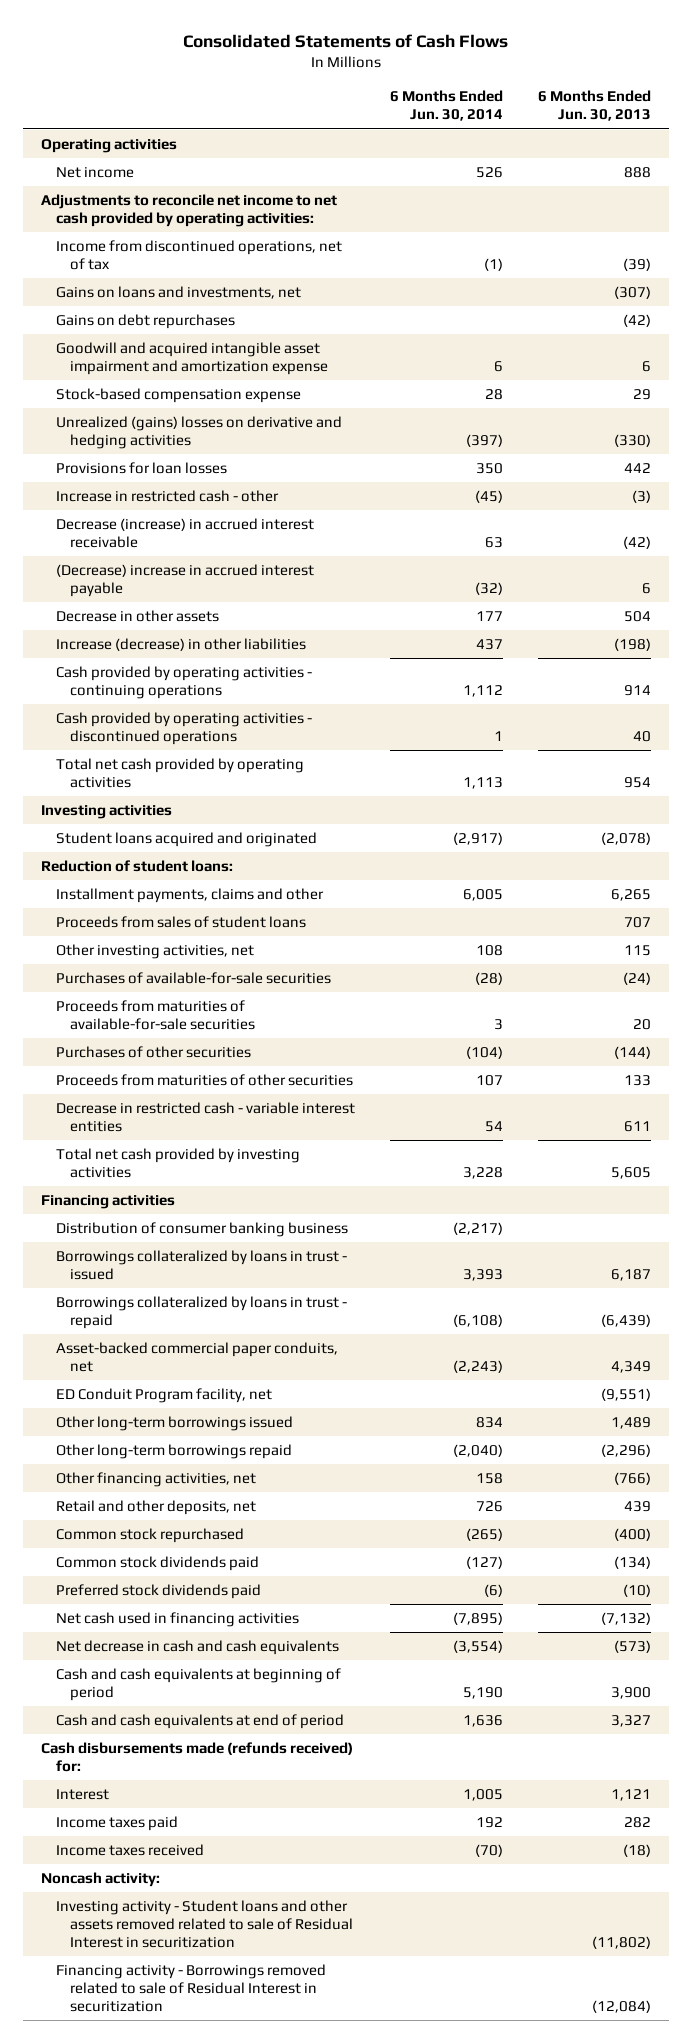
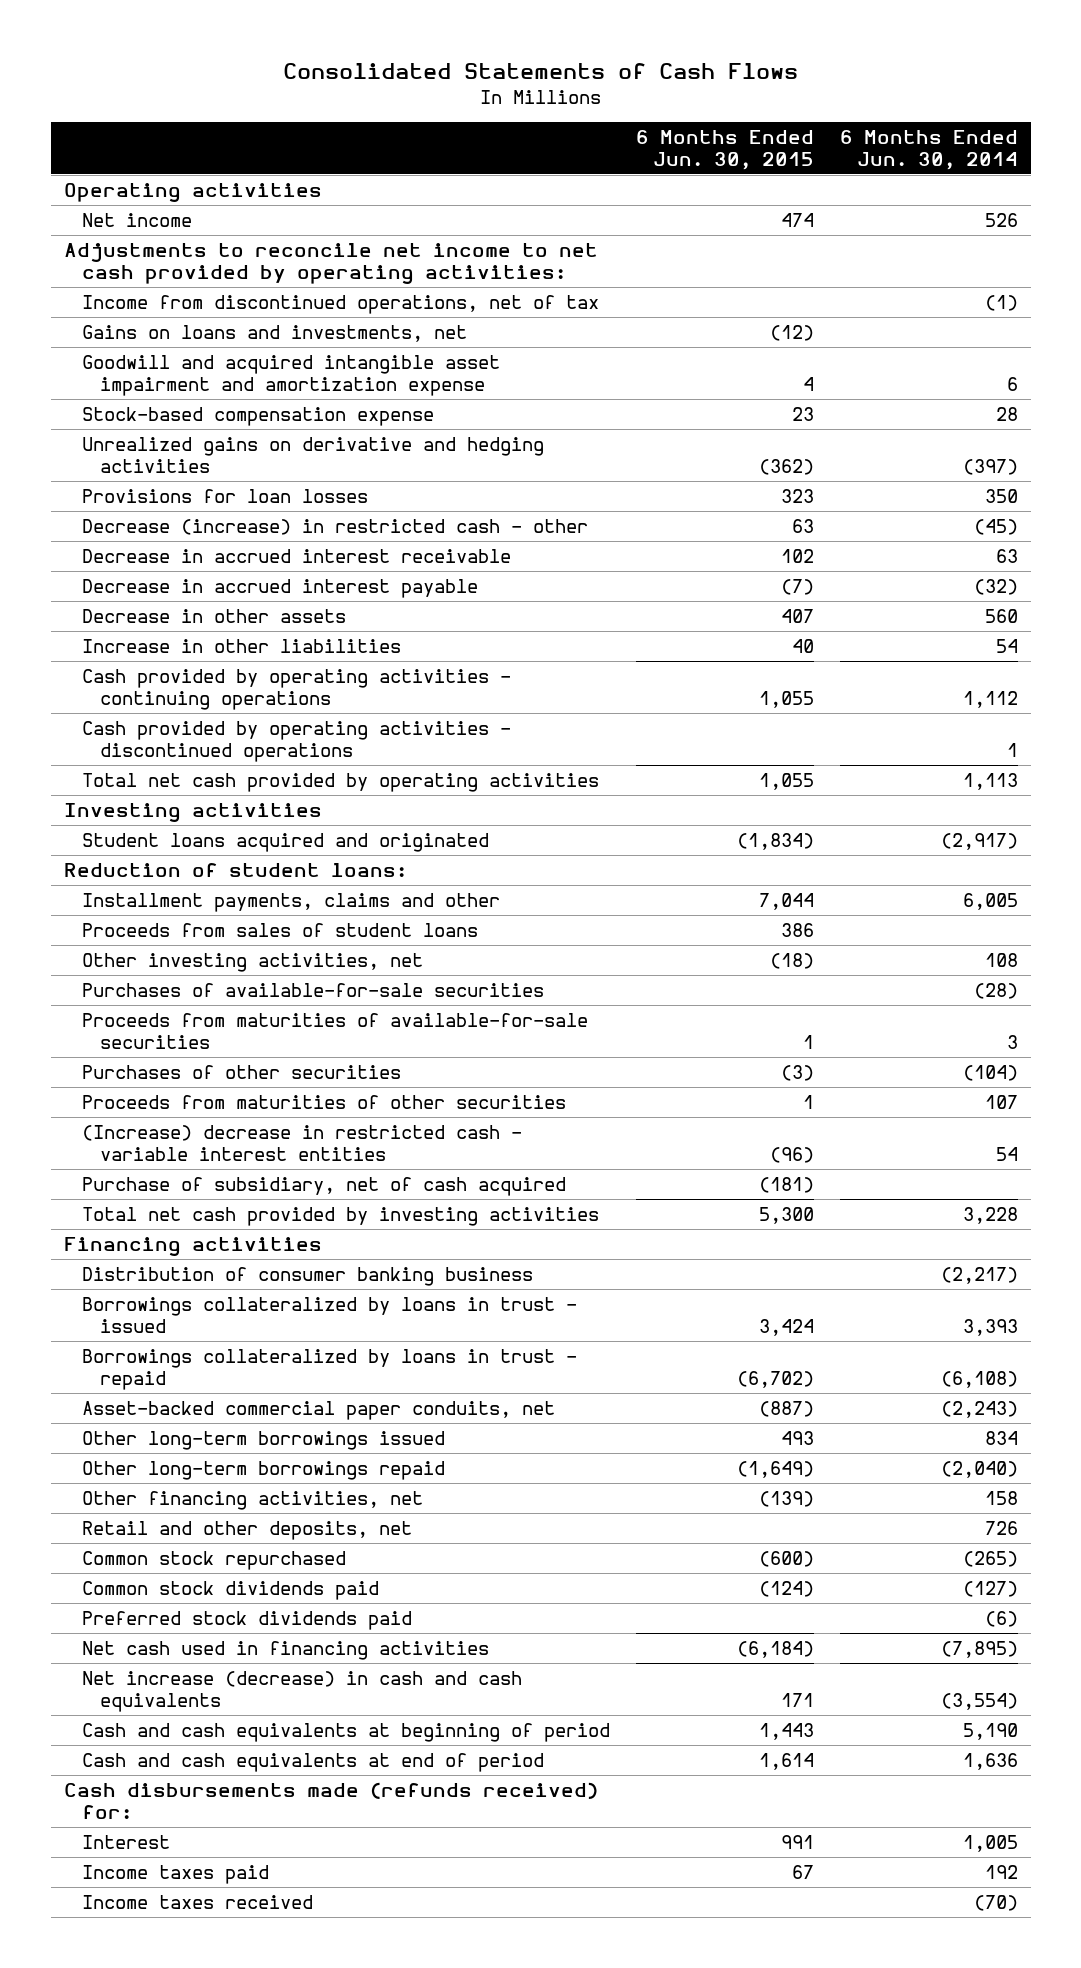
- | 6 Months Ended Jun. 30, 2014 | 6 Months Ended Jun. 30, 2013
+ | 6 Months Ended Jun. 30, 2015 | 6 Months Ended Jun. 30, 2014
- Gains on debt repurchases | | (42)
- Unrealized (gains) losses on derivative and hedging activities | (397) | (330)
+ Unrealized gains on derivative and hedging activities | (362) | (397)
- Increase in restricted cash - other | (45) | (3)
- Decrease (increase) in accrued interest receivable | 63 | (42)
- (Decrease) increase in accrued interest payable | (32) | 6
- Decrease in other assets | 177 | 504
- Increase (decrease) in other liabilities | 437 | (198)
+ Decrease (increase) in restricted cash - other | 63 | (45)
+ Decrease in accrued interest receivable | 102 | 63
+ Decrease in accrued interest payable | (7) | (32)
+ Decrease in other assets | 407 | 560
+ Increase in other liabilities | 40 | 54
- Decrease in restricted cash - variable interest entities | 54 | 611
+ (Increase) decrease in restricted cash - variable interest entities | (96) | 54
+ Purchase of subsidiary, net of cash acquired | (181) |
- ED Conduit Program facility, net | | (9,551)
- Net decrease in cash and cash equivalents | (3,554) | (573)
+ Net increase (decrease) in cash and cash equivalents | 171 | (3,554)
- Noncash activity:
- Investing activity - Student loans and other assets removed related to sale of Residual Interest in securitization | | (11,802)
- Financing activity - Borrowings removed related to sale of Residual Interest in securitization | | (12,084)

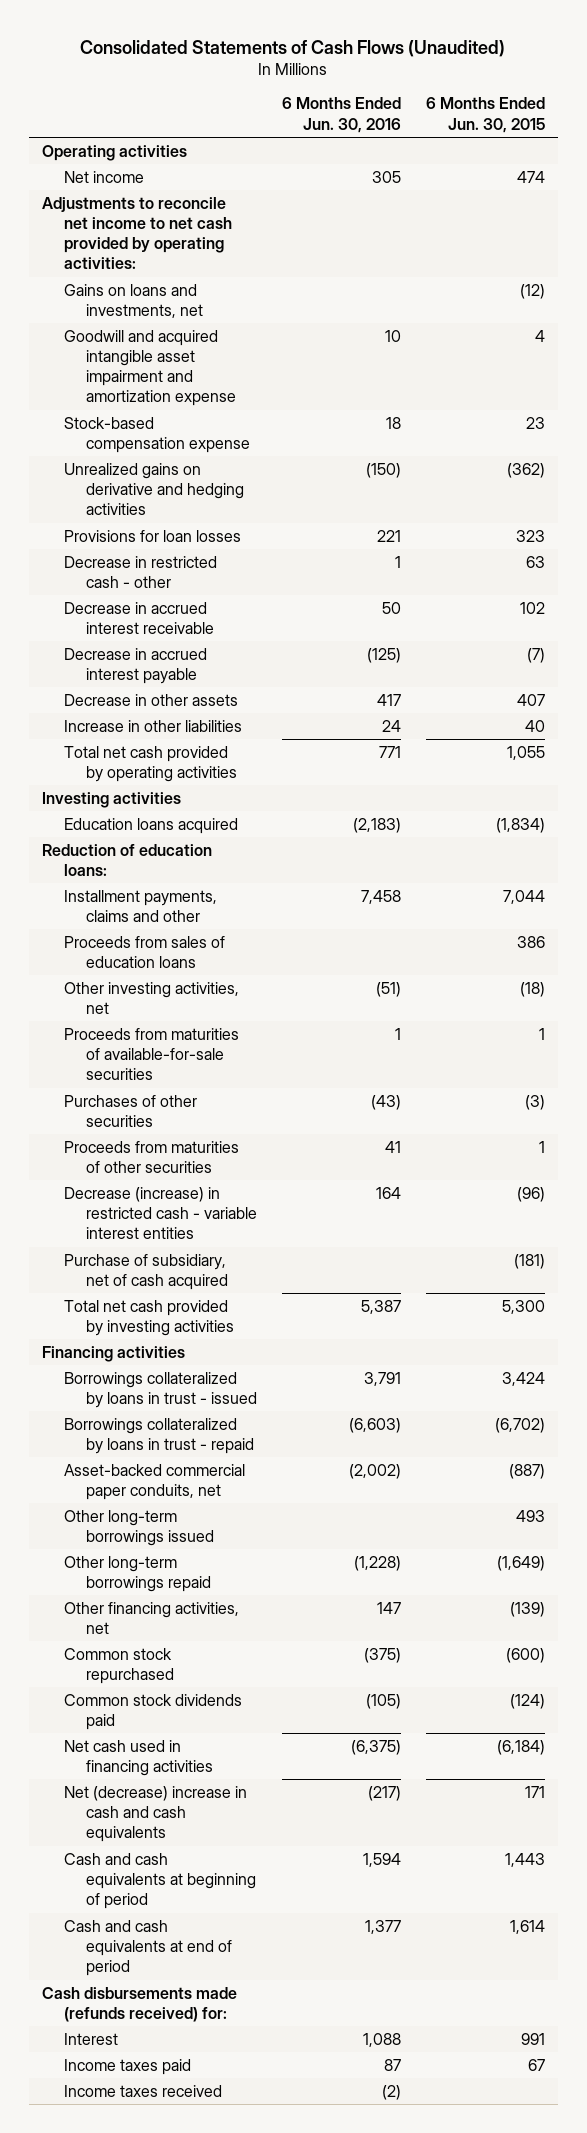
- Consolidated Statements of Cash Flows
+ Consolidated Statements of Cash Flows (Unaudited)
- | 6 Months Ended Jun. 30, 2015 | 6 Months Ended Jun. 30, 2014
+ | 6 Months Ended Jun. 30, 2016 | 6 Months Ended Jun. 30, 2015
- Income from discontinued operations, net of tax | | (1)
- Decrease (increase) in restricted cash - other | 63 | (45)
+ Decrease in restricted cash - other | 1 | 63
- Cash provided by operating activities - continuing operations | 1,055 | 1,112
- Cash provided by operating activities - discontinued operations | | 1
- Student loans acquired and originated | (1,834) | (2,917)
- Reduction of student loans:
+ Education loans acquired | (2,183) | (1,834)
+ Reduction of education loans:
- Proceeds from sales of student loans | 386 |
+ Proceeds from sales of education loans | | 386
- Purchases of available-for-sale securities | | (28)
- (Increase) decrease in restricted cash - variable interest entities | (96) | 54
+ Decrease (increase) in restricted cash - variable interest entities | 164 | (96)
- Distribution of consumer banking business | | (2,217)
- Retail and other deposits, net | | 726
- Preferred stock dividends paid | | (6)
- Net increase (decrease) in cash and cash equivalents | 171 | (3,554)
+ Net (decrease) increase in cash and cash equivalents | (217) | 171

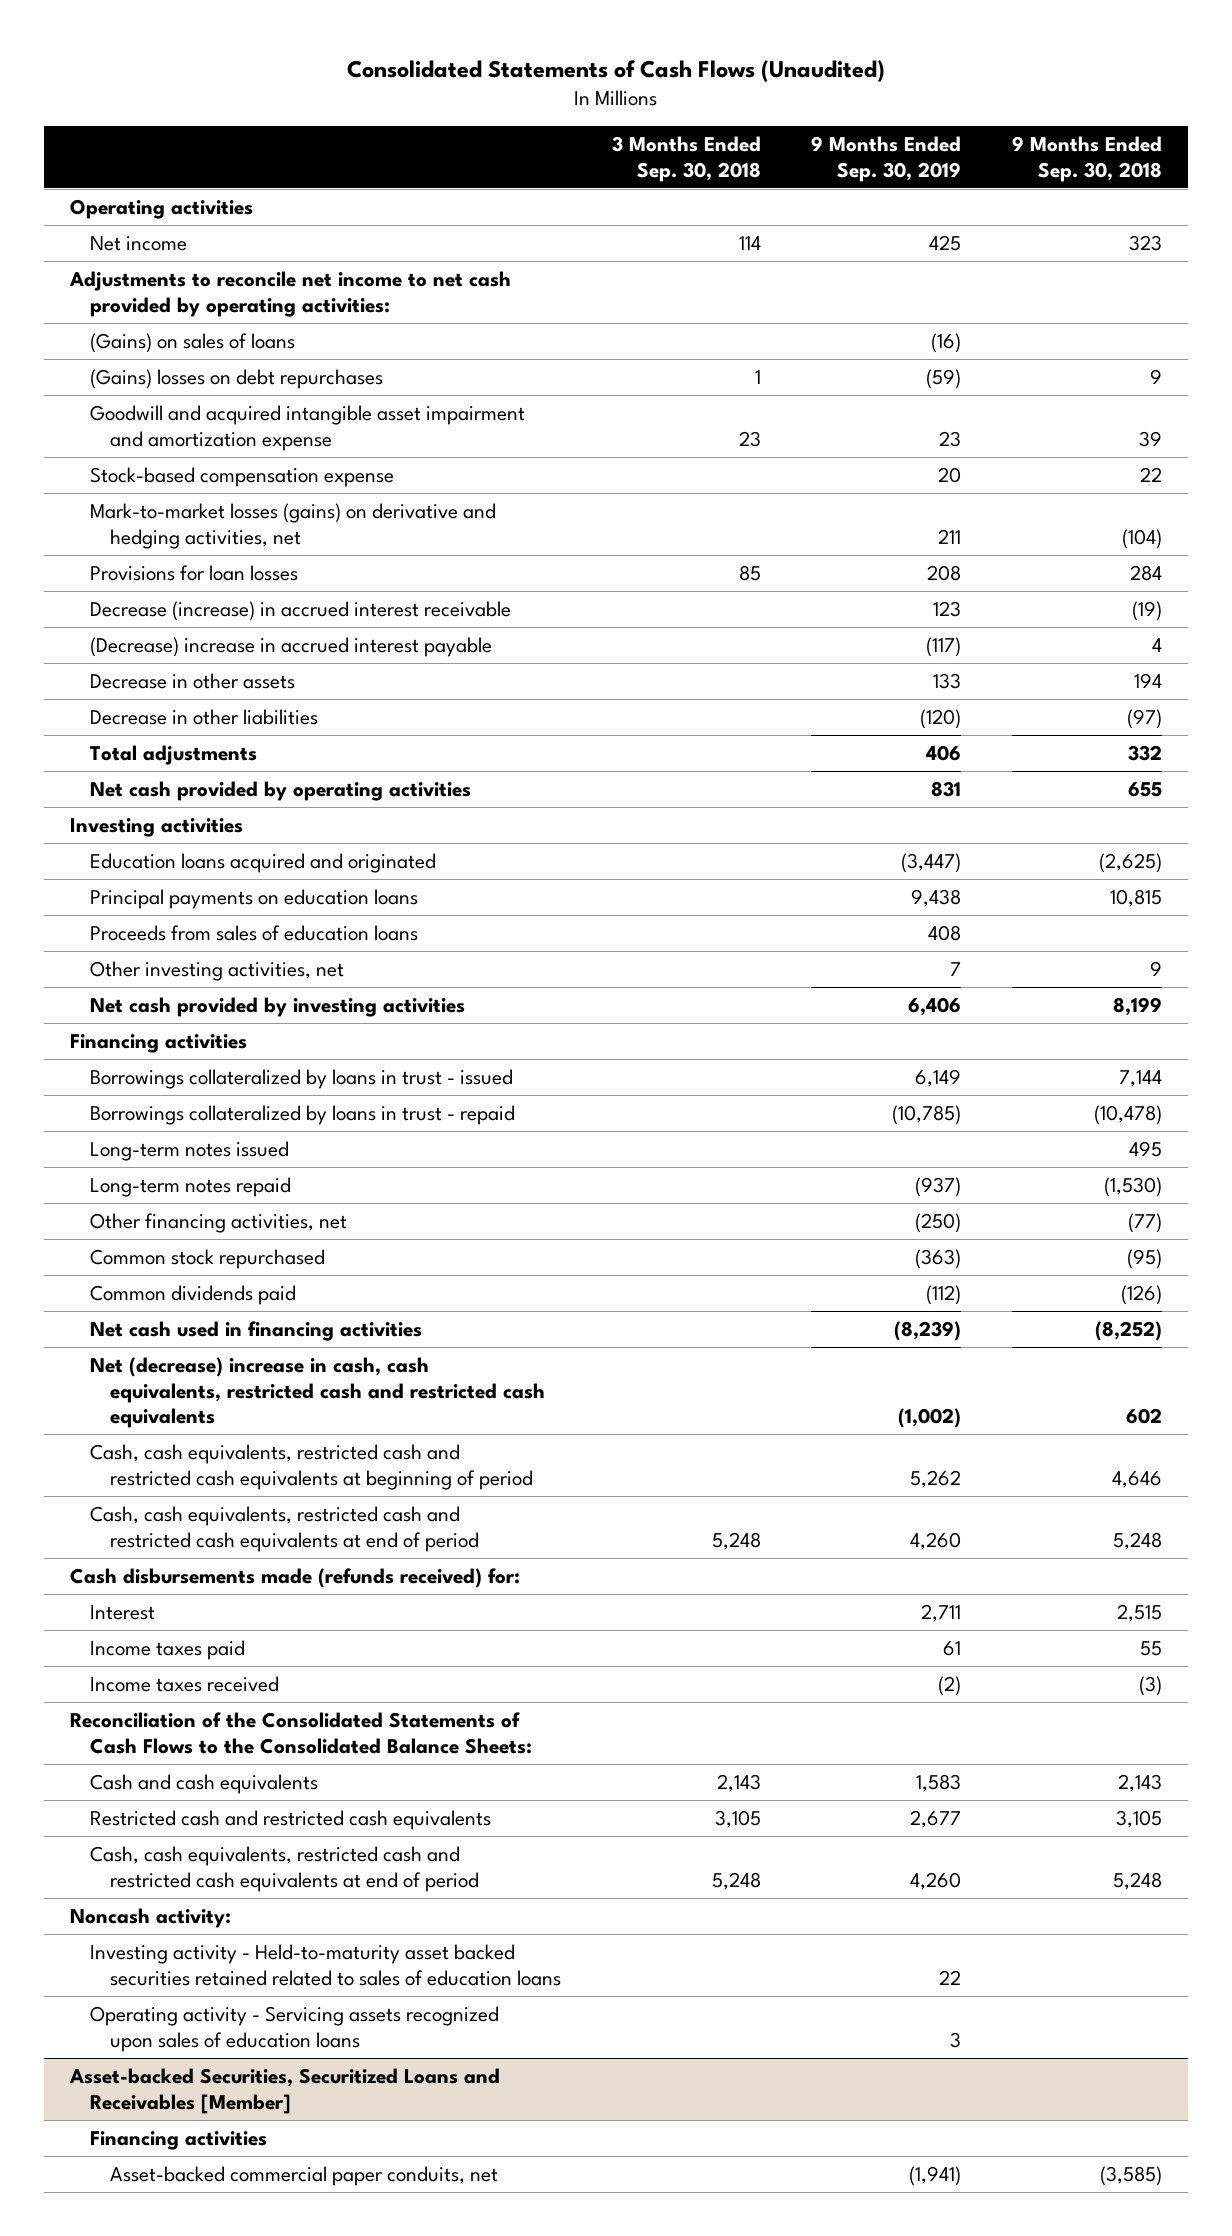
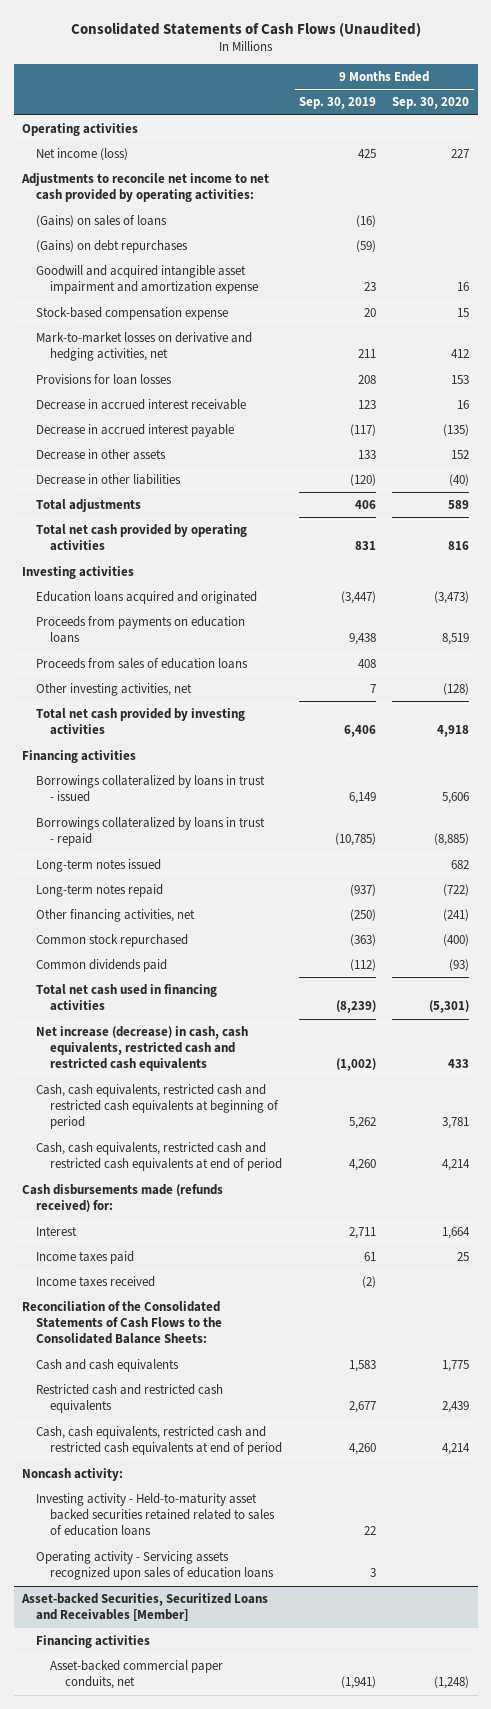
- | 3 Months Ended Sep. 30, 2018 | 9 Months Ended Sep. 30, 2019 | 9 Months Ended Sep. 30, 2018
+ | 9 Months Ended Sep. 30, 2019 | 9 Months Ended Sep. 30, 2020
- Net income | 114 | 425 | 323
+ Net income (loss) | 425 | 227
- (Gains) losses on debt repurchases | 1 | (59) | 9
+ (Gains) on debt repurchases | (59) |
- Mark-to-market losses (gains) on derivative and hedging activities, net | | 211 | (104)
+ Mark-to-market losses on derivative and hedging activities, net | 211 | 412
- Decrease (increase) in accrued interest receivable | | 123 | (19)
- (Decrease) increase in accrued interest payable | | (117) | 4
+ Decrease in accrued interest receivable | 123 | 16
+ Decrease in accrued interest payable | (117) | (135)
- Net cash provided by operating activities | | 831 | 655
+ Total net cash provided by operating activities | 831 | 816
- Principal payments on education loans | | 9,438 | 10,815
+ Proceeds from payments on education loans | 9,438 | 8,519
- Net cash provided by investing activities | | 6,406 | 8,199
+ Total net cash provided by investing activities | 6,406 | 4,918
- Net cash used in financing activities | | (8,239) | (8,252)
- Net (decrease) increase in cash, cash equivalents, restricted cash and restricted cash equivalents | | (1,002) | 602
+ Total net cash used in financing activities | (8,239) | (5,301)
+ Net increase (decrease) in cash, cash equivalents, restricted cash and restricted cash equivalents | (1,002) | 433

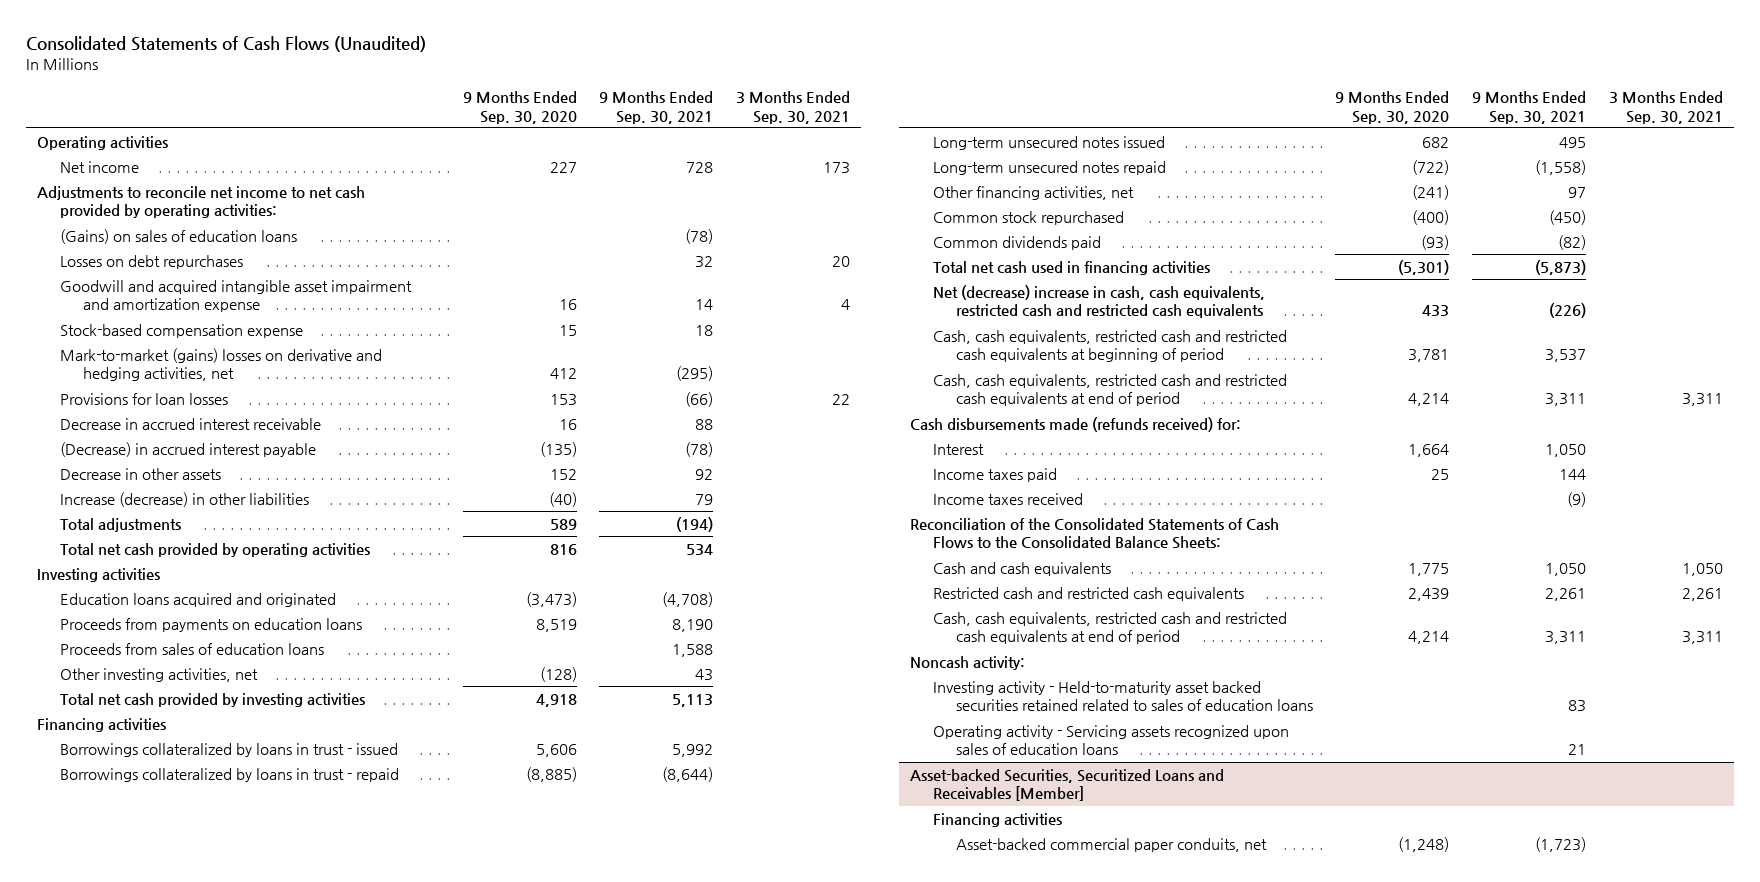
- | 9 Months Ended Sep. 30, 2019 | 9 Months Ended Sep. 30, 2020
+ | 9 Months Ended Sep. 30, 2020 | 9 Months Ended Sep. 30, 2021 | 3 Months Ended Sep. 30, 2021
- Net income (loss) | 425 | 227
+ Net income | 227 | 728 | 173
- (Gains) on sales of loans | (16) |
- (Gains) on debt repurchases | (59) |
+ (Gains) on sales of education loans | | (78) |
+ Losses on debt repurchases | | 32 | 20
- Mark-to-market losses on derivative and hedging activities, net | 211 | 412
+ Mark-to-market (gains) losses on derivative and hedging activities, net | 412 | (295) |
- Decrease in accrued interest payable | (117) | (135)
+ (Decrease) in accrued interest payable | (135) | (78) |
- Decrease in other liabilities | (120) | (40)
+ Increase (decrease) in other liabilities | (40) | 79 |
- Long-term notes issued | | 682
- Long-term notes repaid | (937) | (722)
+ Long-term unsecured notes issued | 682 | 495 |
+ Long-term unsecured notes repaid | (722) | (1,558) |
- Net increase (decrease) in cash, cash equivalents, restricted cash and restricted cash equivalents | (1,002) | 433
+ Net (decrease) increase in cash, cash equivalents, restricted cash and restricted cash equivalents | 433 | (226) |

